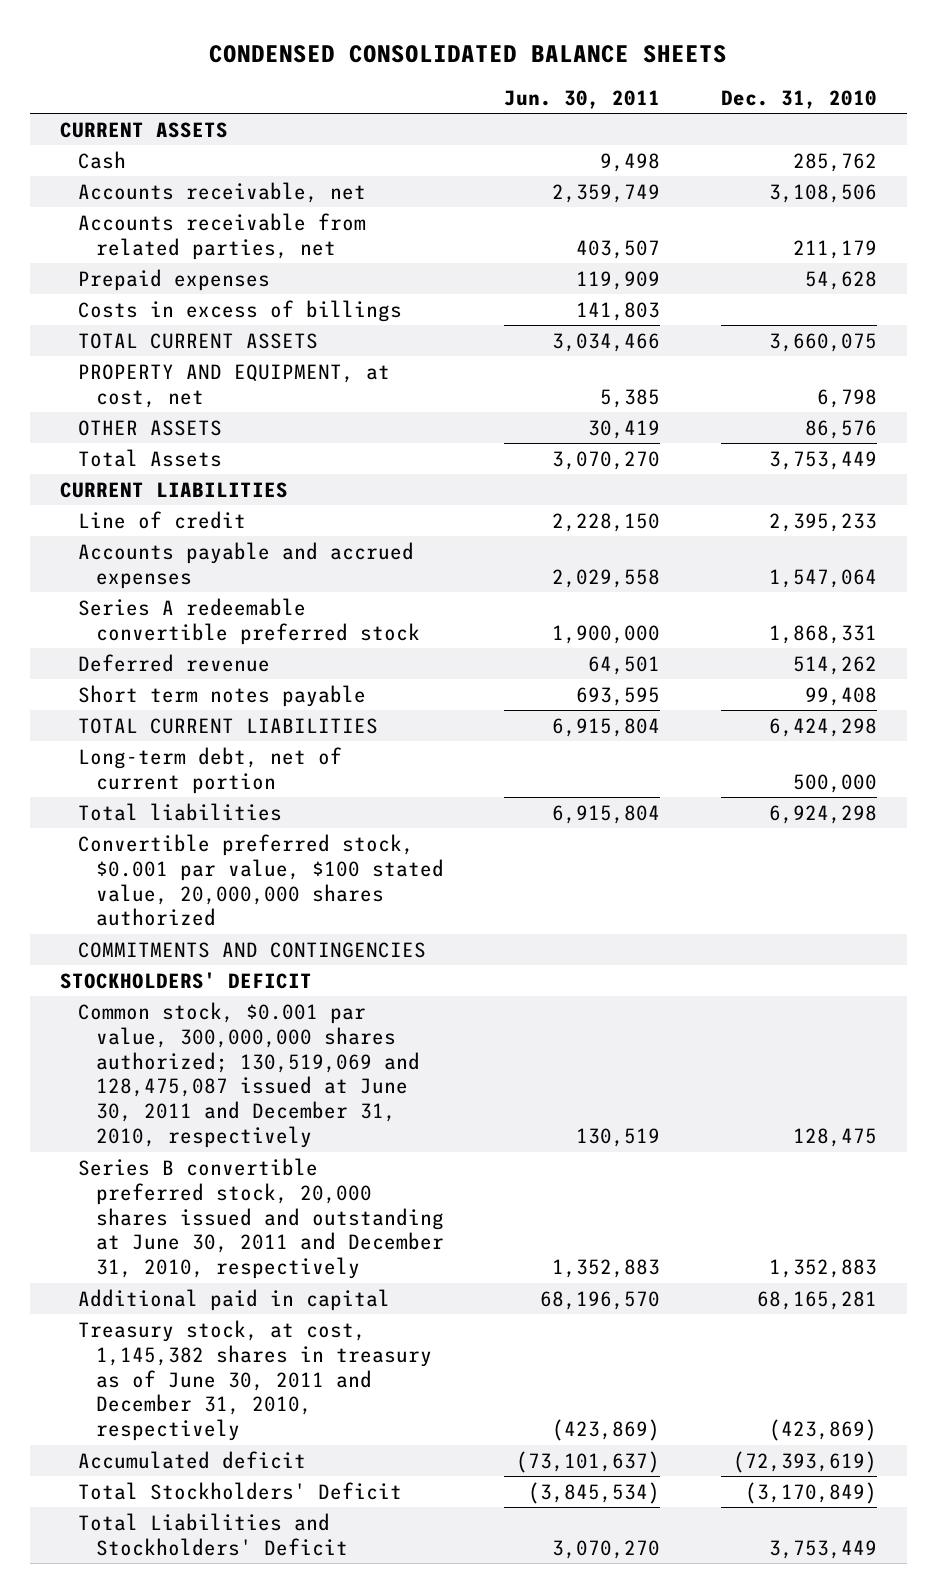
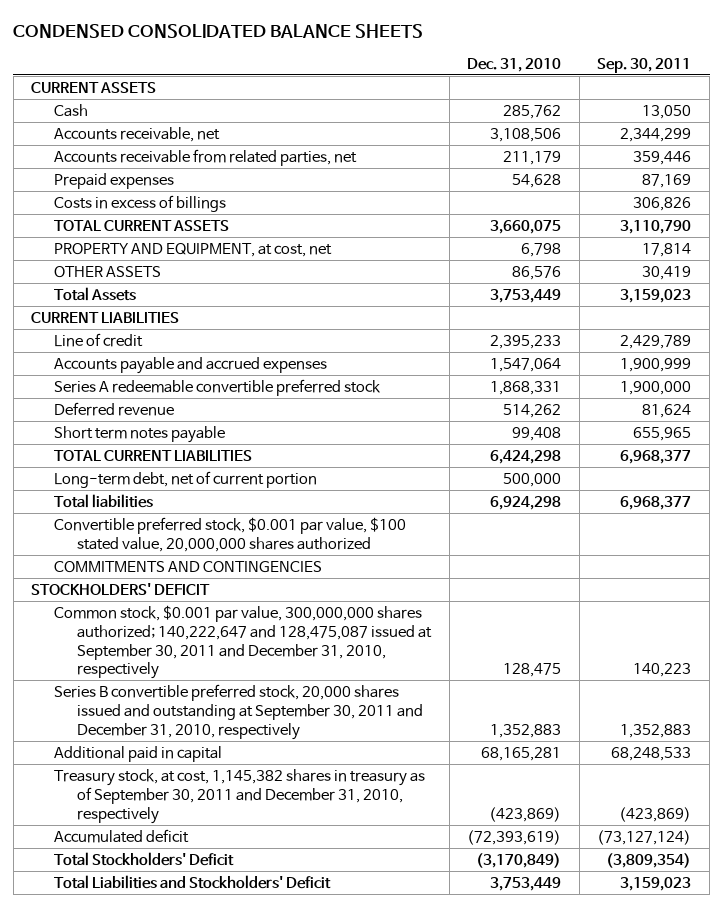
- | Jun. 30, 2011 | Dec. 31, 2010
+ | Dec. 31, 2010 | Sep. 30, 2011
- Common stock, $0.001 par value, 300,000,000 shares authorized; 130,519,069 and 128,475,087 issued at June 30, 2011 and December 31, 2010, respectively | 130,519 | 128,475
- Series B convertible preferred stock, 20,000 shares issued and outstanding at June 30, 2011 and December 31, 2010, respectively | 1,352,883 | 1,352,883
+ Common stock, $0.001 par value, 300,000,000 shares authorized; 140,222,647 and 128,475,087 issued at September 30, 2011 and December 31, 2010, respectively | 128,475 | 140,223
+ Series B convertible preferred stock, 20,000 shares issued and outstanding at September 30, 2011 and December 31, 2010, respectively | 1,352,883 | 1,352,883
- Treasury stock, at cost, 1,145,382 shares in treasury as of June 30, 2011 and December 31, 2010, respectively | (423,869) | (423,869)
+ Treasury stock, at cost, 1,145,382 shares in treasury as of September 30, 2011 and December 31, 2010, respectively | (423,869) | (423,869)

